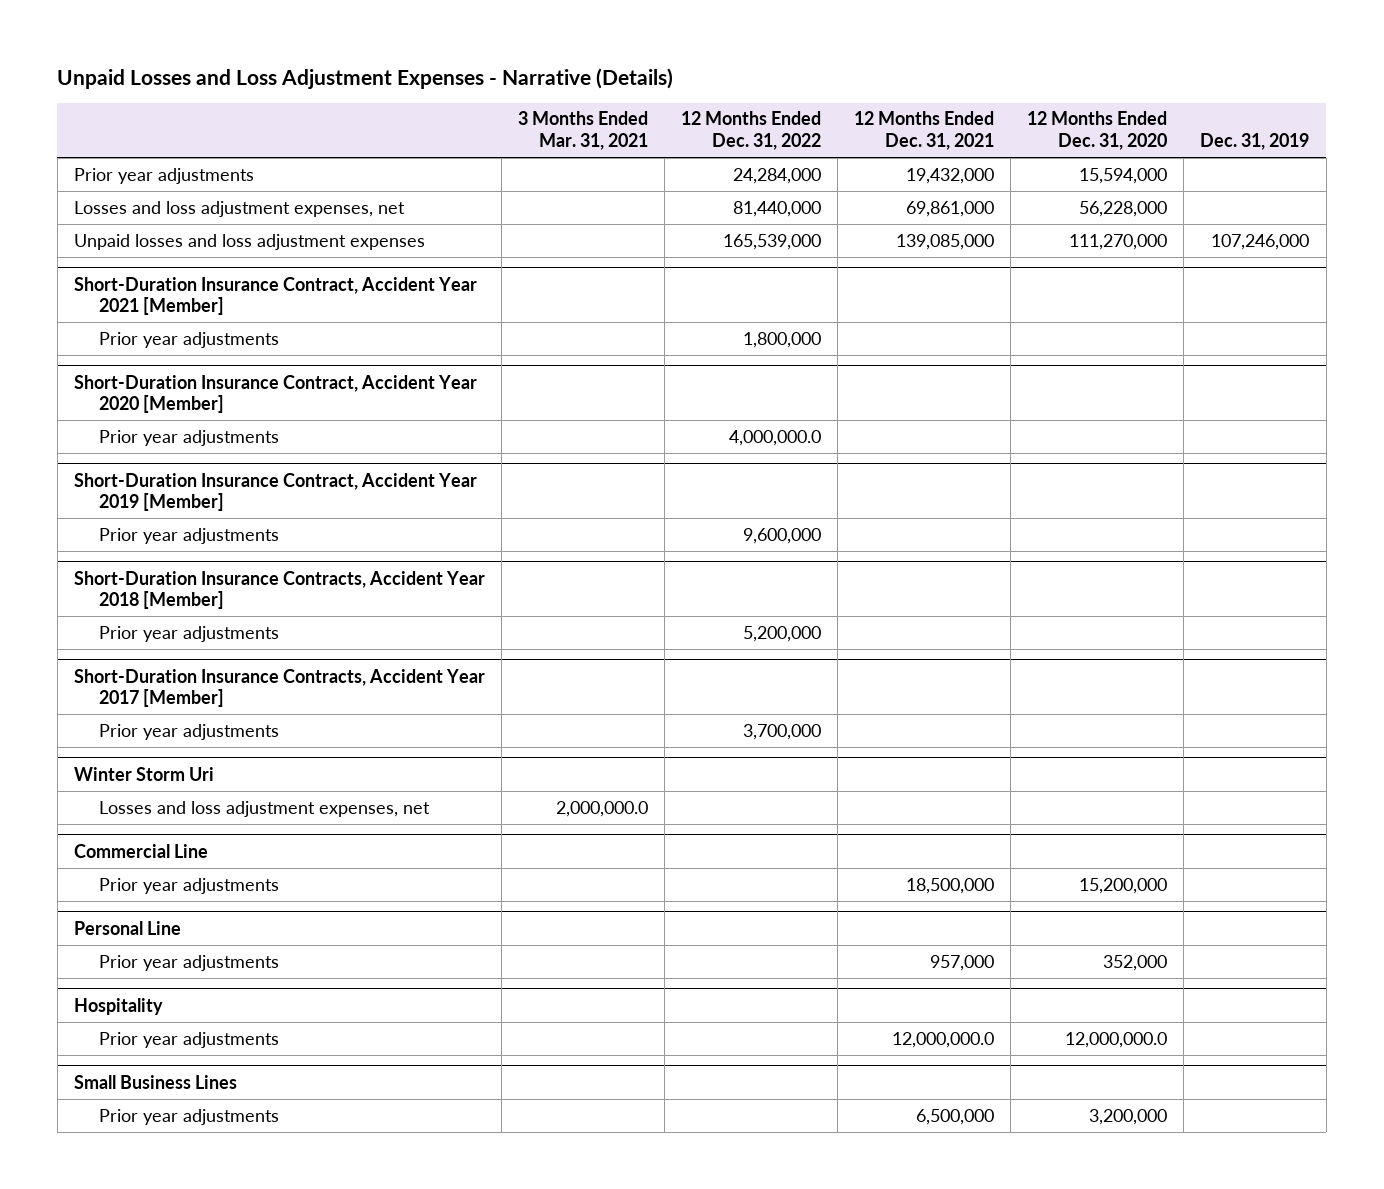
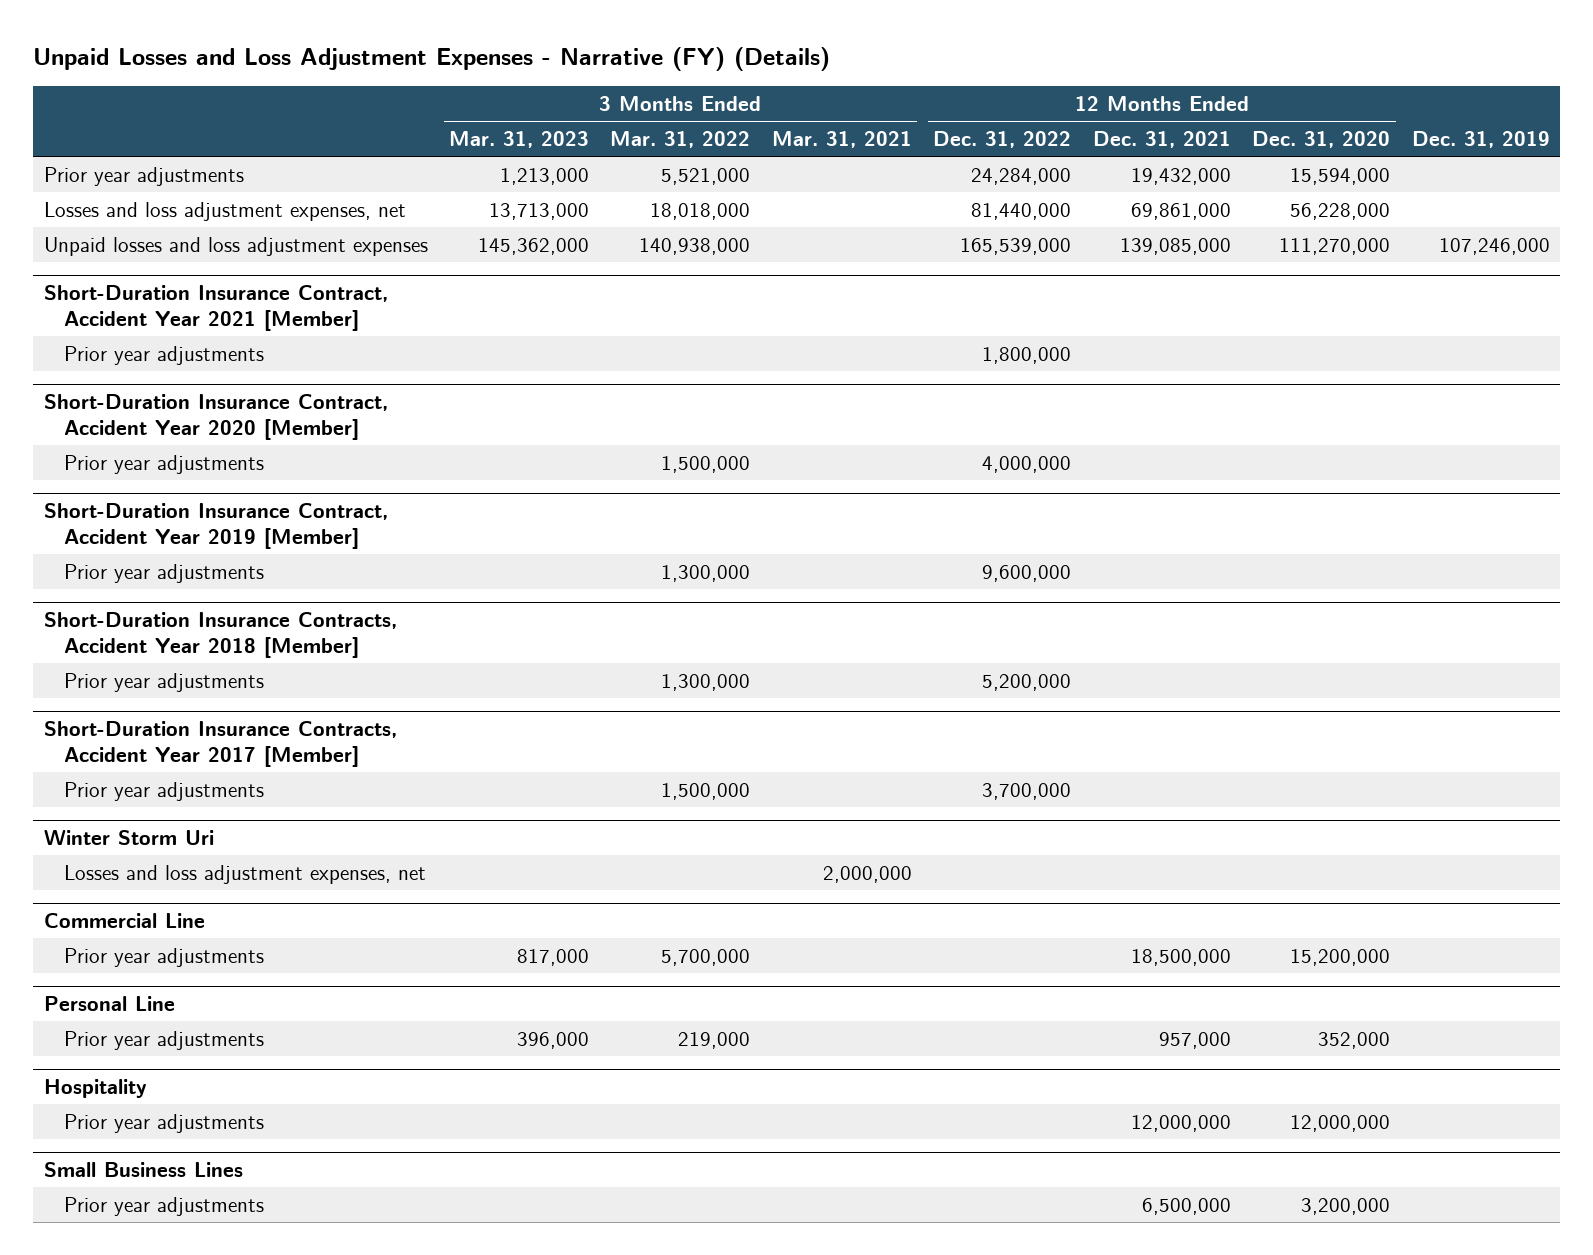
- Unpaid Losses and Loss Adjustment Expenses - Narrative (Details)
+ Unpaid Losses and Loss Adjustment Expenses - Narrative (FY) (Details)
- | 3 Months Ended Mar. 31, 2021 | 12 Months Ended Dec. 31, 2022 | 12 Months Ended Dec. 31, 2021 | 12 Months Ended Dec. 31, 2020 | Dec. 31, 2019
+ | 3 Months Ended Mar. 31, 2023 | 3 Months Ended Mar. 31, 2022 | 3 Months Ended Mar. 31, 2021 | 12 Months Ended Dec. 31, 2022 | 12 Months Ended Dec. 31, 2021 | 12 Months Ended Dec. 31, 2020 | Dec. 31, 2019
@ Short-Duration Insurance Contract, Accident Year 2020 [Member]
- Prior year adjustments | | 4,000,000.0 | | |
+ Prior year adjustments | | 1,500,000 | | 4,000,000 | | |
@ Winter Storm Uri
- Losses and loss adjustment expenses, net | 2,000,000.0 | | | |
+ Losses and loss adjustment expenses, net | | | 2,000,000 | | | |
@ Hospitality
- Prior year adjustments | | | 12,000,000.0 | 12,000,000.0 |
+ Prior year adjustments | | | | | 12,000,000 | 12,000,000 |

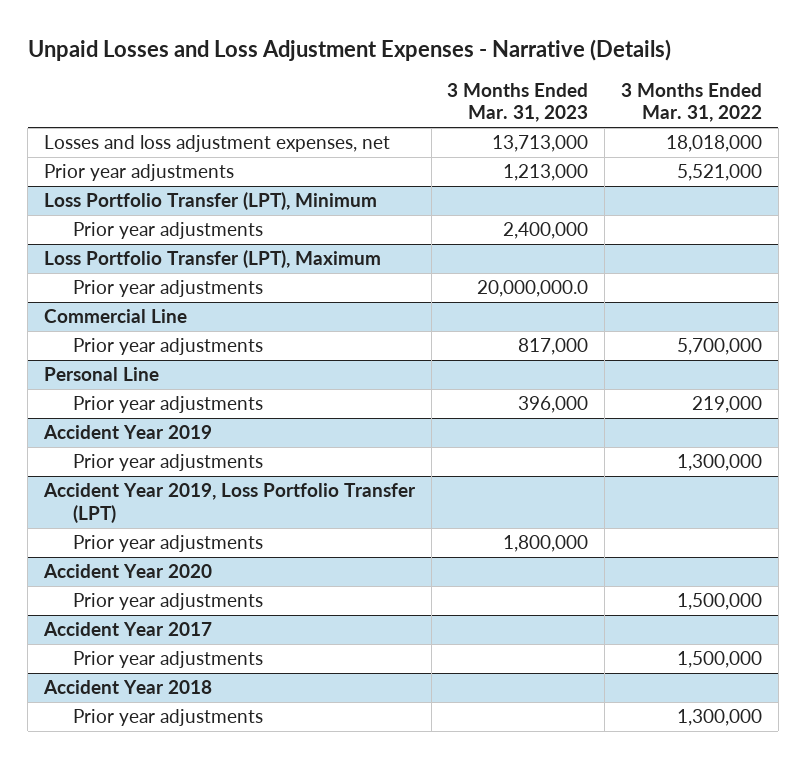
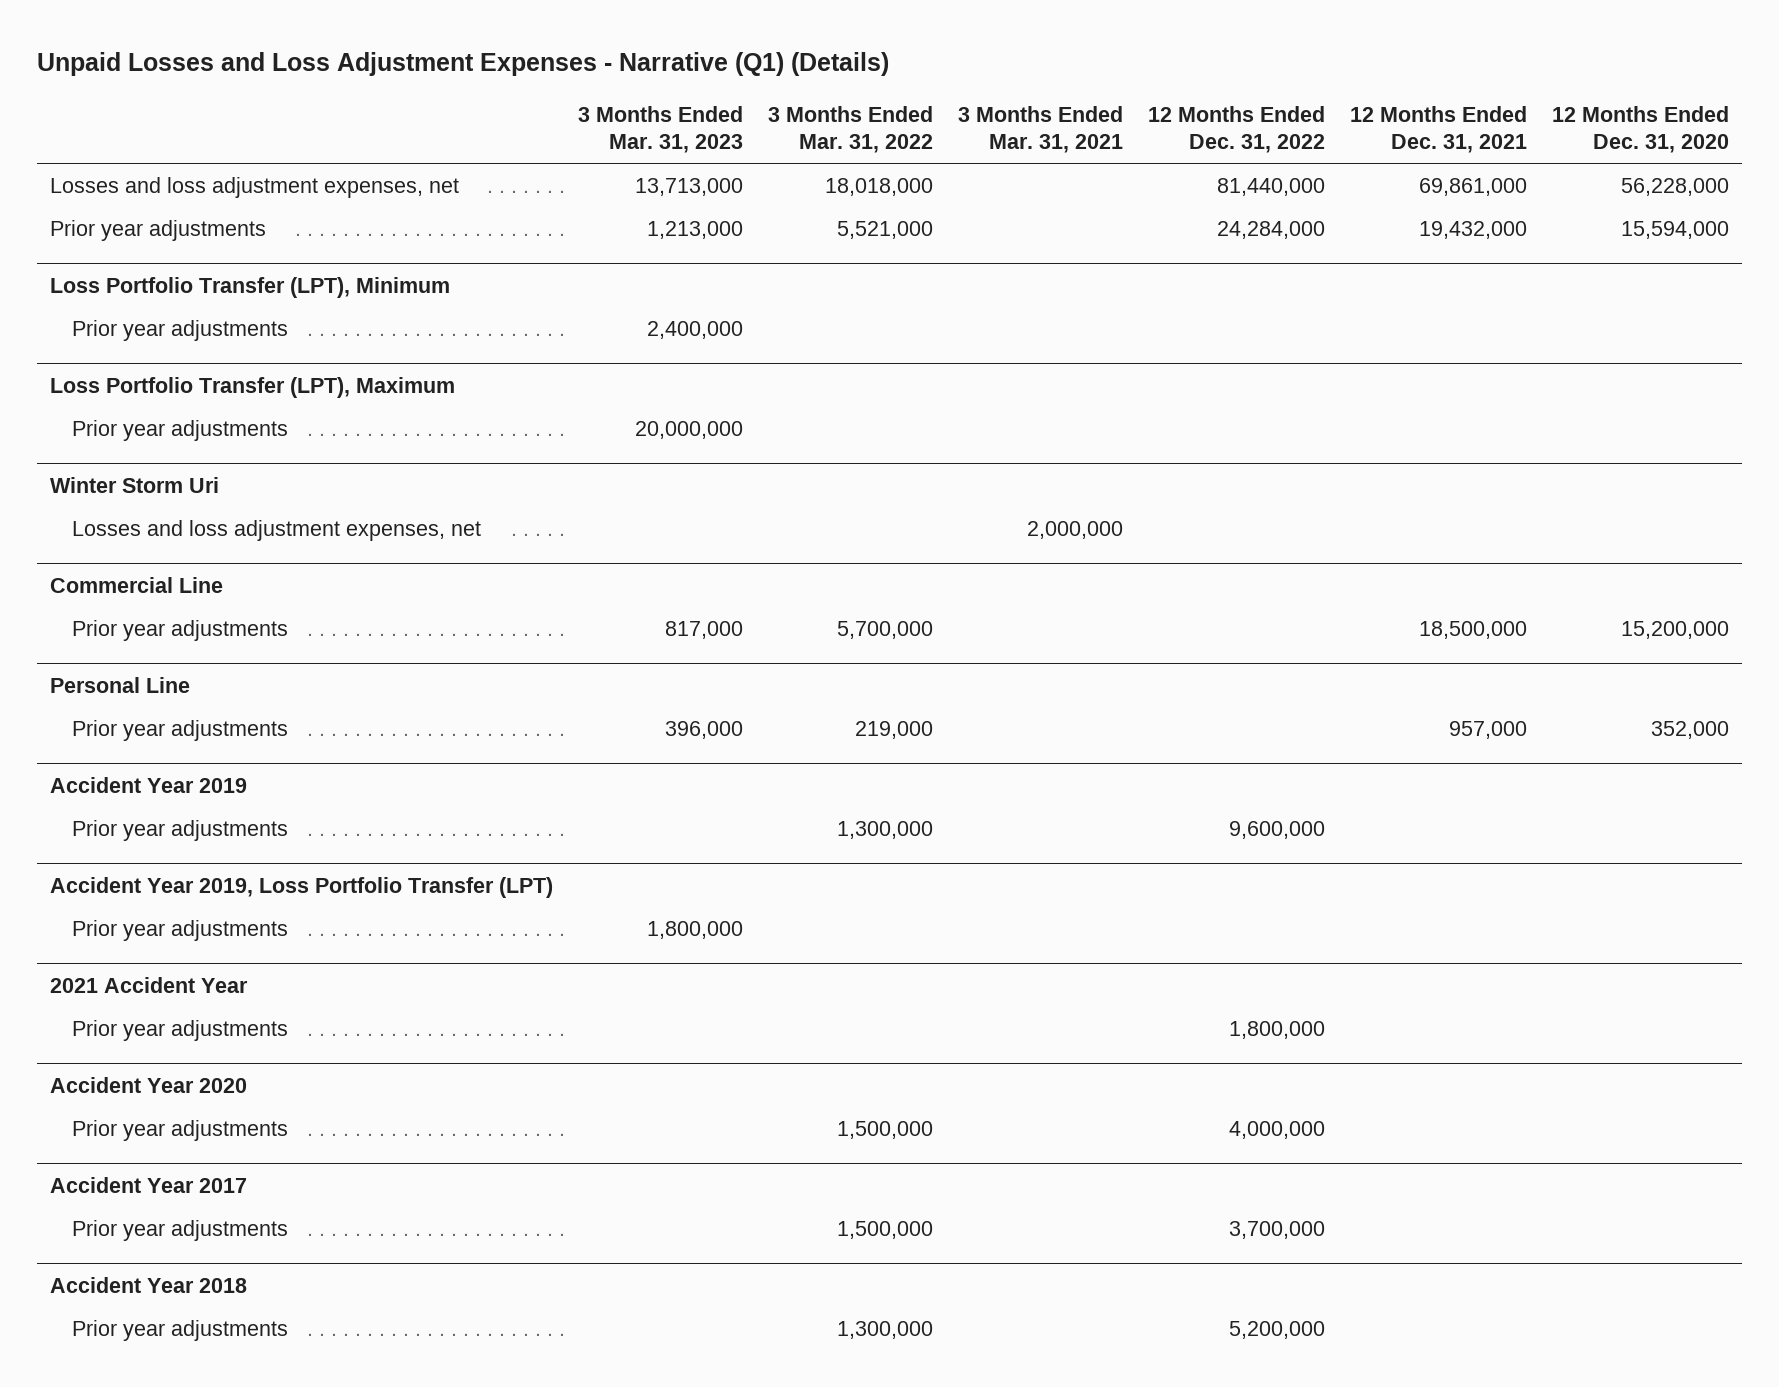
- Unpaid Losses and Loss Adjustment Expenses - Narrative (Details)
+ Unpaid Losses and Loss Adjustment Expenses - Narrative (Q1) (Details)
- | 3 Months Ended Mar. 31, 2023 | 3 Months Ended Mar. 31, 2022
+ | 3 Months Ended Mar. 31, 2023 | 3 Months Ended Mar. 31, 2022 | 3 Months Ended Mar. 31, 2021 | 12 Months Ended Dec. 31, 2022 | 12 Months Ended Dec. 31, 2021 | 12 Months Ended Dec. 31, 2020
@ Loss Portfolio Transfer (LPT), Maximum
- Prior year adjustments | 20,000,000.0 |
+ Prior year adjustments | 20,000,000 | | | | |
+ Winter Storm Uri
+ Losses and loss adjustment expenses, net | | | 2,000,000 | | |
+ 2021 Accident Year
+ Prior year adjustments | | | | 1,800,000 | |

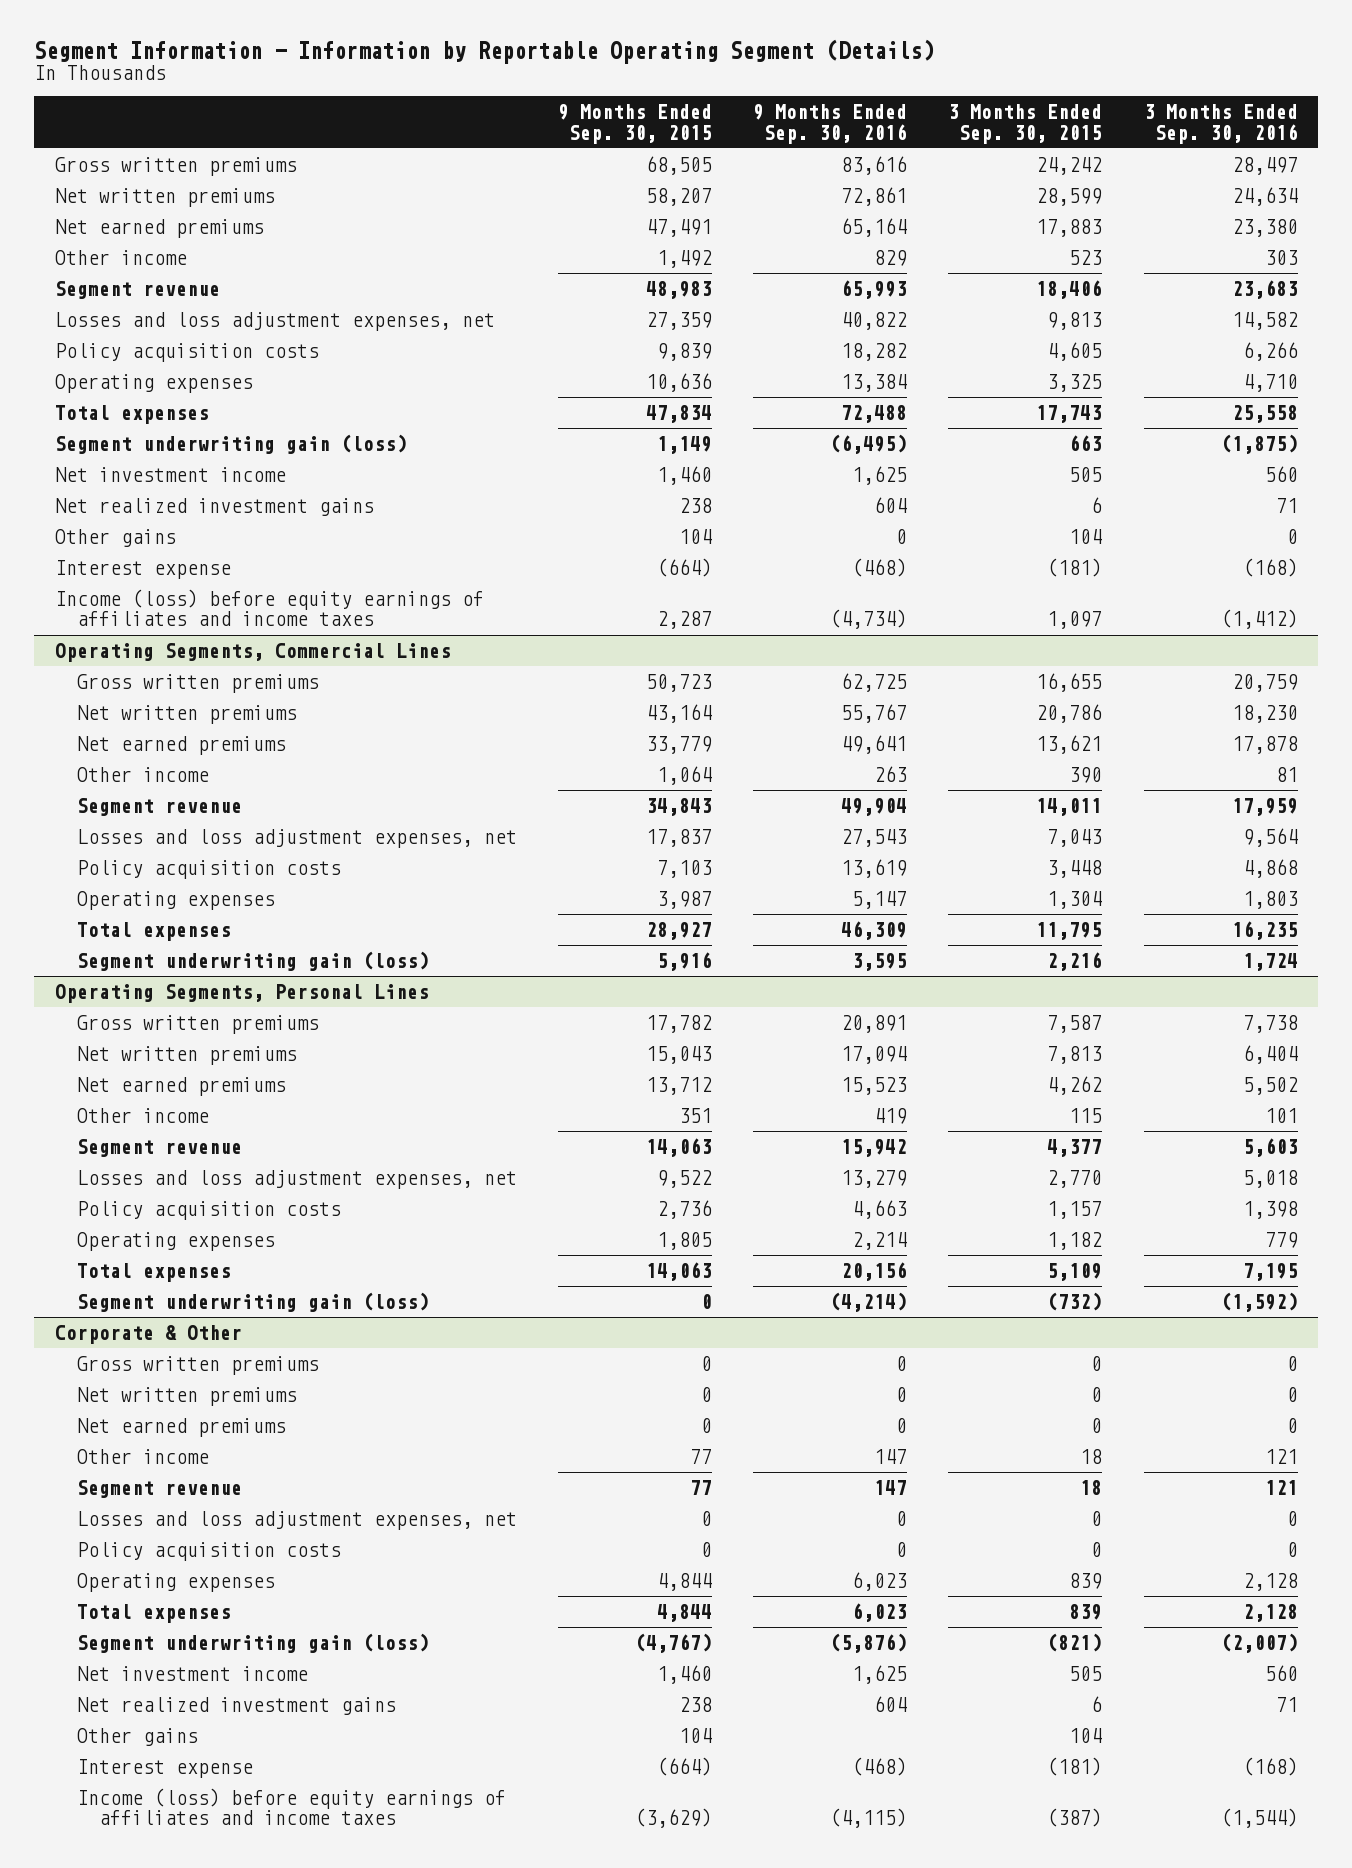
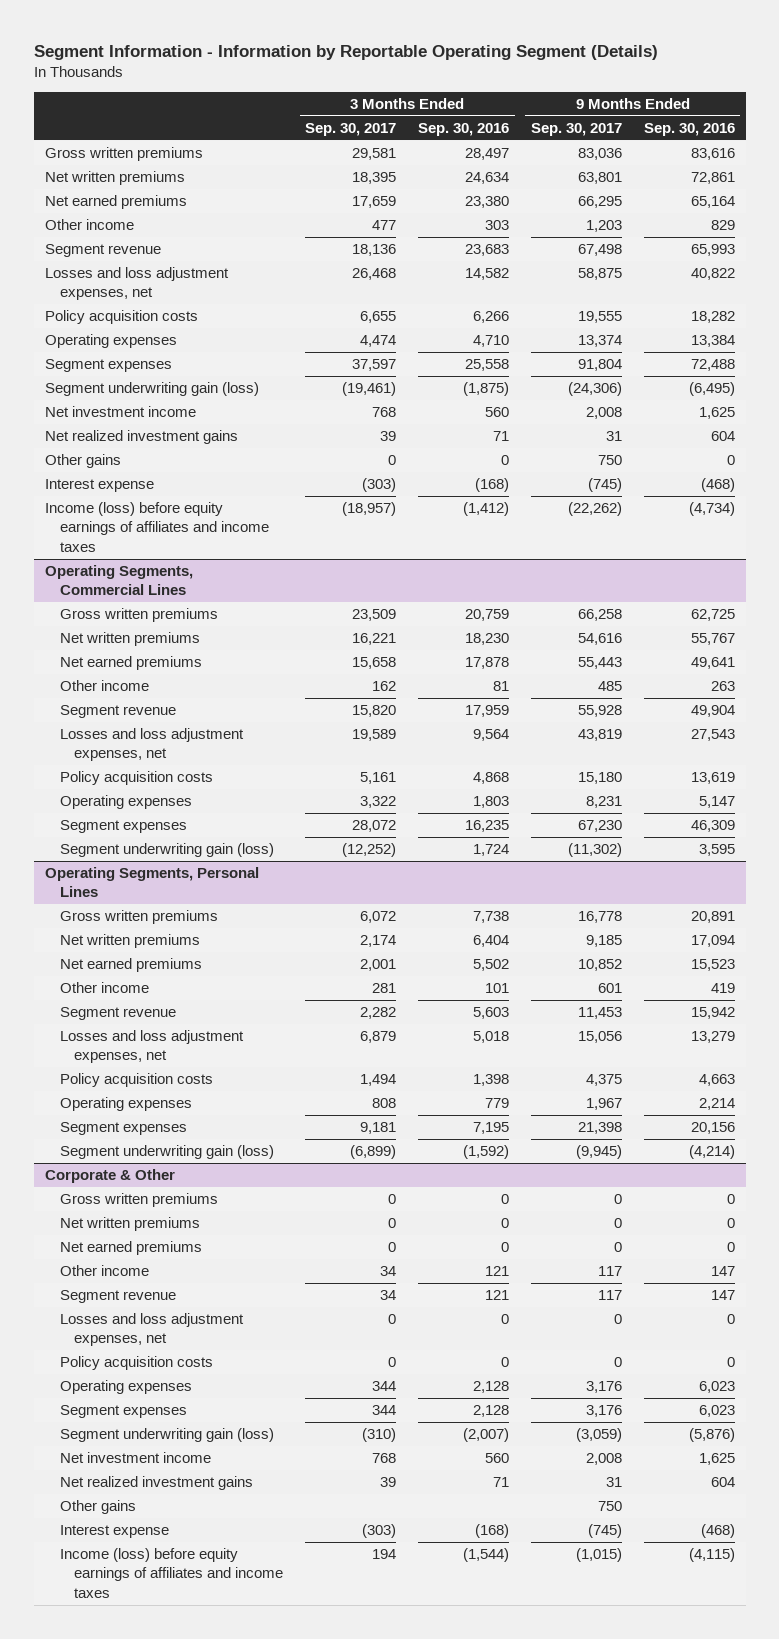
- | 9 Months Ended Sep. 30, 2015 | 9 Months Ended Sep. 30, 2016 | 3 Months Ended Sep. 30, 2015 | 3 Months Ended Sep. 30, 2016
+ | 3 Months Ended Sep. 30, 2017 | 3 Months Ended Sep. 30, 2016 | 9 Months Ended Sep. 30, 2017 | 9 Months Ended Sep. 30, 2016
- Total expenses | 47,834 | 72,488 | 17,743 | 25,558
+ Segment expenses | 37,597 | 25,558 | 91,804 | 72,488
@ Operating Segments, Commercial Lines
- Total expenses | 28,927 | 46,309 | 11,795 | 16,235
+ Segment expenses | 28,072 | 16,235 | 67,230 | 46,309
@ Operating Segments, Personal Lines
- Total expenses | 14,063 | 20,156 | 5,109 | 7,195
+ Segment expenses | 9,181 | 7,195 | 21,398 | 20,156
@ Corporate & Other
- Total expenses | 4,844 | 6,023 | 839 | 2,128
+ Segment expenses | 344 | 2,128 | 3,176 | 6,023

